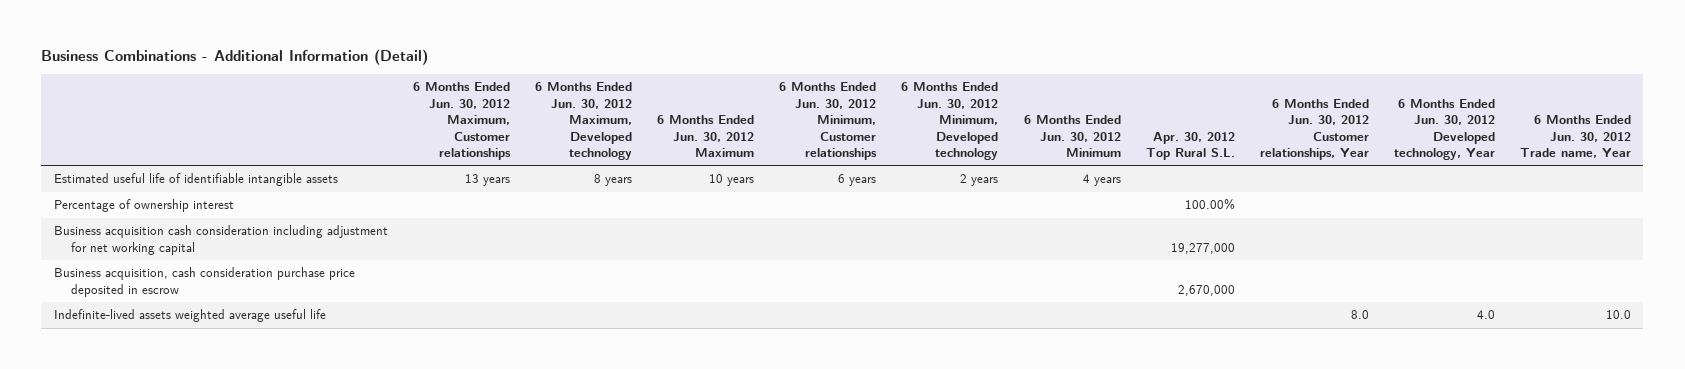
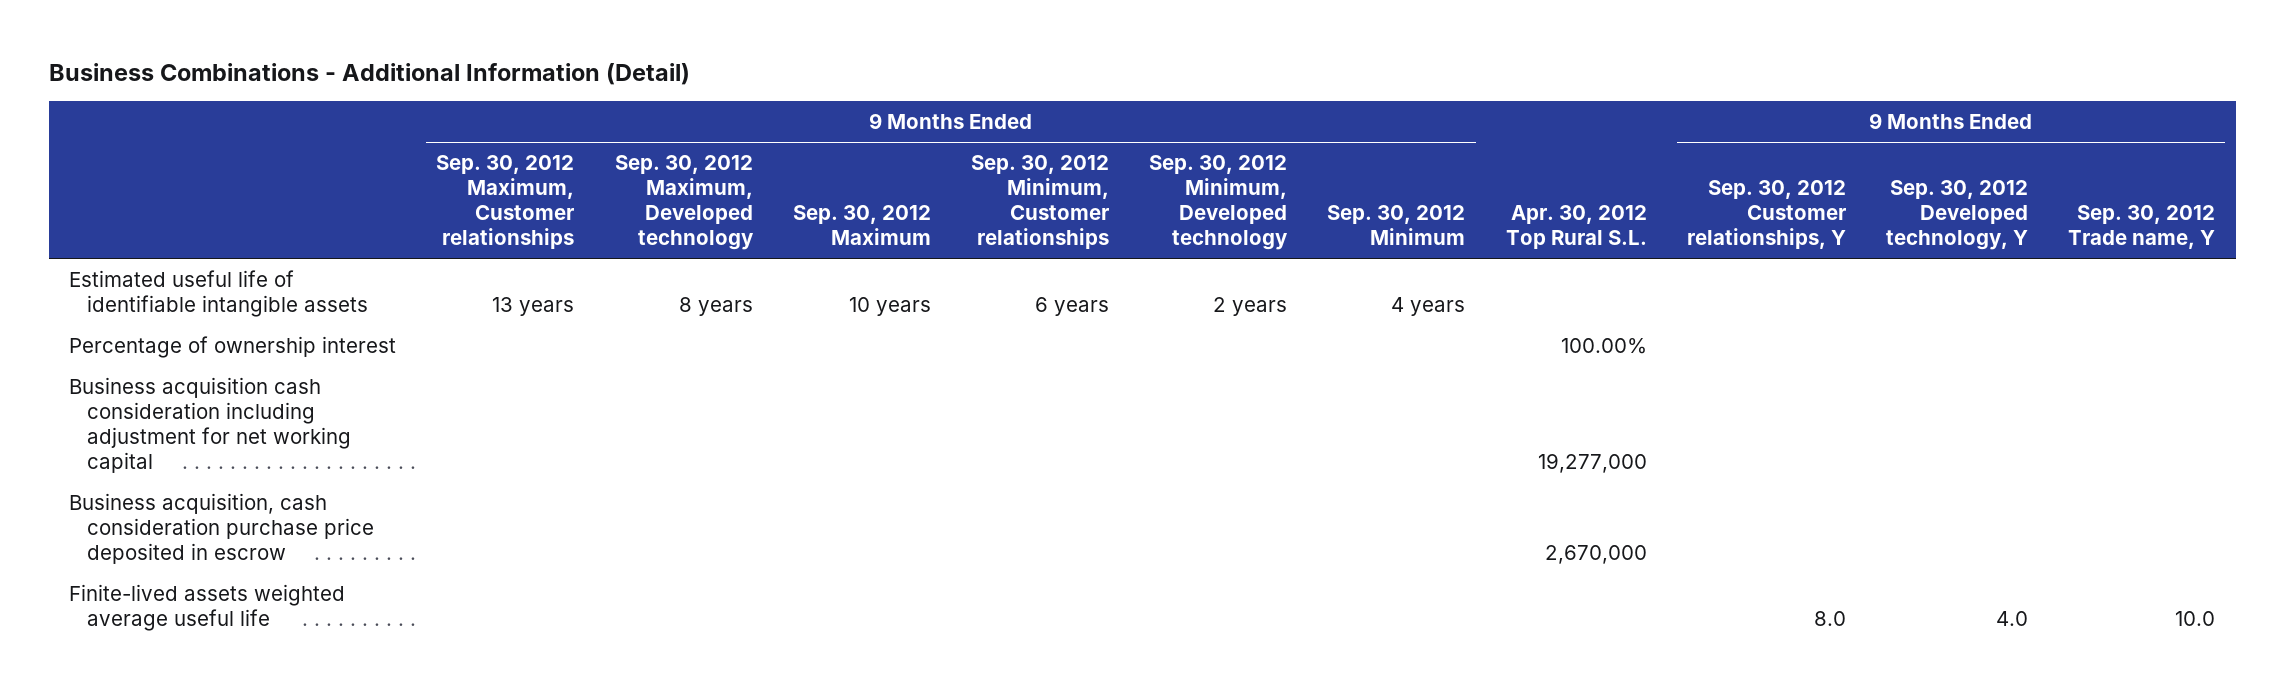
- | 6 Months Ended Jun. 30, 2012 Maximum, Customer relationships | 6 Months Ended Jun. 30, 2012 Maximum, Developed technology | 6 Months Ended Jun. 30, 2012 Maximum | 6 Months Ended Jun. 30, 2012 Minimum, Customer relationships | 6 Months Ended Jun. 30, 2012 Minimum, Developed technology | 6 Months Ended Jun. 30, 2012 Minimum | Apr. 30, 2012 Top Rural S.L. | 6 Months Ended Jun. 30, 2012 Customer relationships, Year | 6 Months Ended Jun. 30, 2012 Developed technology, Year | 6 Months Ended Jun. 30, 2012 Trade name, Year
+ | 9 Months Ended Sep. 30, 2012 Maximum, Customer relationships | 9 Months Ended Sep. 30, 2012 Maximum, Developed technology | 9 Months Ended Sep. 30, 2012 Maximum | 9 Months Ended Sep. 30, 2012 Minimum, Customer relationships | 9 Months Ended Sep. 30, 2012 Minimum, Developed technology | 9 Months Ended Sep. 30, 2012 Minimum | Apr. 30, 2012 Top Rural S.L. | 9 Months Ended Sep. 30, 2012 Customer relationships, Y | 9 Months Ended Sep. 30, 2012 Developed technology, Y | 9 Months Ended Sep. 30, 2012 Trade name, Y
- Indefinite-lived assets weighted average useful life | | | | | | | | 8.0 | 4.0 | 10.0
+ Finite-lived assets weighted average useful life | | | | | | | | 8.0 | 4.0 | 10.0

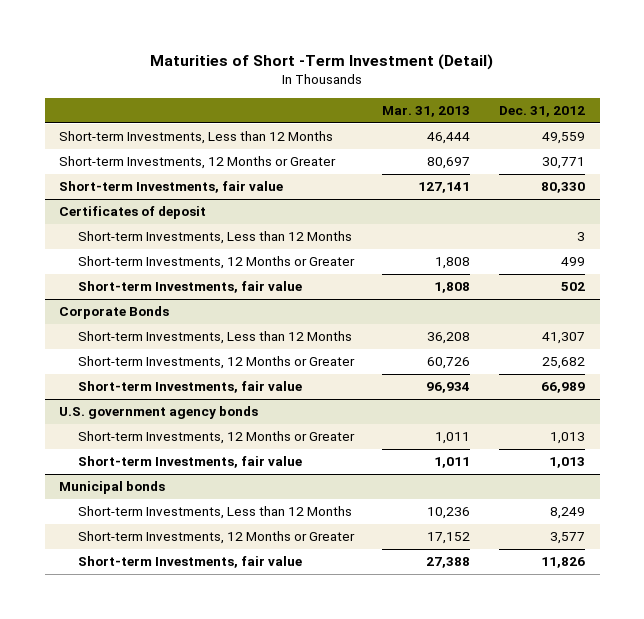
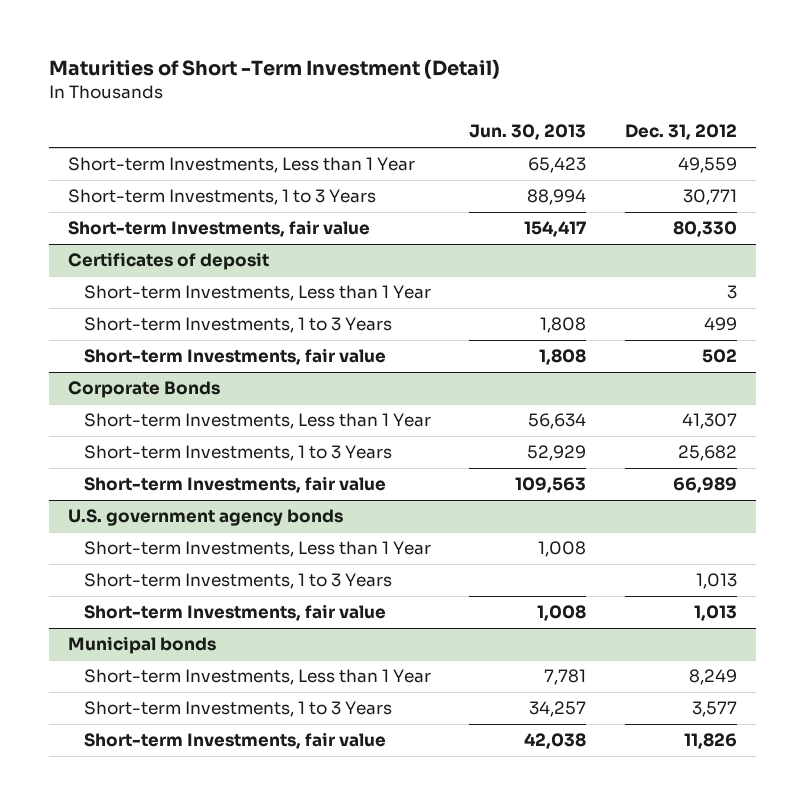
- | Mar. 31, 2013 | Dec. 31, 2012
+ | Jun. 30, 2013 | Dec. 31, 2012
- Short-term Investments, Less than 12 Months | 46,444 | 49,559
- Short-term Investments, 12 Months or Greater | 80,697 | 30,771
+ Short-term Investments, Less than 1 Year | 65,423 | 49,559
+ Short-term Investments, 1 to 3 Years | 88,994 | 30,771
@ Certificates of deposit
- Short-term Investments, Less than 12 Months | | 3
- Short-term Investments, 12 Months or Greater | 1,808 | 499
+ Short-term Investments, Less than 1 Year | | 3
+ Short-term Investments, 1 to 3 Years | 1,808 | 499
@ Corporate Bonds
- Short-term Investments, Less than 12 Months | 36,208 | 41,307
- Short-term Investments, 12 Months or Greater | 60,726 | 25,682
+ Short-term Investments, Less than 1 Year | 56,634 | 41,307
+ Short-term Investments, 1 to 3 Years | 52,929 | 25,682
@ U.S. government agency bonds
- Short-term Investments, 12 Months or Greater | 1,011 | 1,013
+ Short-term Investments, Less than 1 Year | 1,008 |
+ Short-term Investments, 1 to 3 Years | | 1,013
@ Municipal bonds
- Short-term Investments, Less than 12 Months | 10,236 | 8,249
- Short-term Investments, 12 Months or Greater | 17,152 | 3,577
+ Short-term Investments, Less than 1 Year | 7,781 | 8,249
+ Short-term Investments, 1 to 3 Years | 34,257 | 3,577

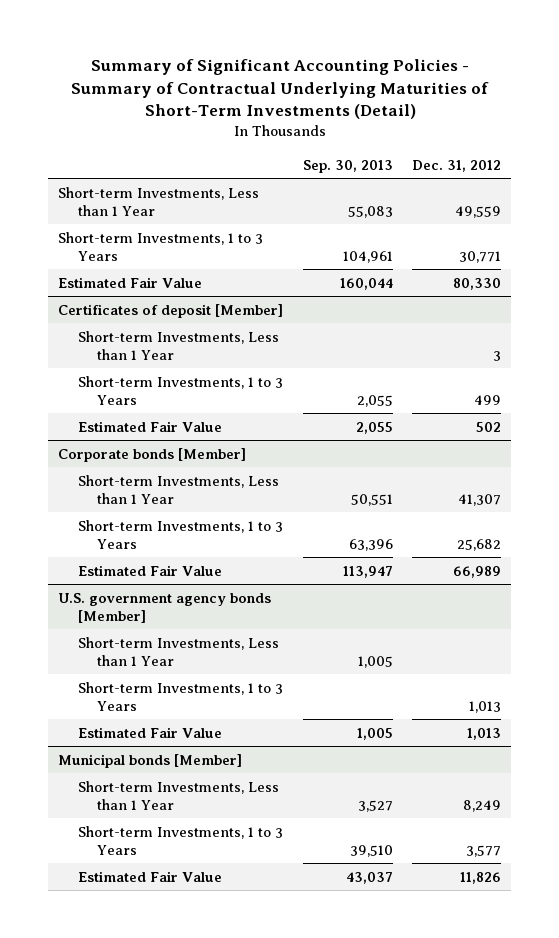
- Maturities of Short -Term Investment (Detail)
+ Summary of Significant Accounting Policies - Summary of Contractual Underlying Maturities of Short-Term Investments (Detail)
- | Jun. 30, 2013 | Dec. 31, 2012
+ | Sep. 30, 2013 | Dec. 31, 2012
- Short-term Investments, fair value | 154,417 | 80,330
- Certificates of deposit
+ Estimated Fair Value | 160,044 | 80,330
+ Certificates of deposit [Member]
- Short-term Investments, fair value | 1,808 | 502
- Corporate Bonds
+ Estimated Fair Value | 2,055 | 502
+ Corporate bonds [Member]
- Short-term Investments, fair value | 109,563 | 66,989
- U.S. government agency bonds
+ Estimated Fair Value | 113,947 | 66,989
+ U.S. government agency bonds [Member]
- Short-term Investments, fair value | 1,008 | 1,013
- Municipal bonds
+ Estimated Fair Value | 1,005 | 1,013
+ Municipal bonds [Member]
- Short-term Investments, fair value | 42,038 | 11,826
+ Estimated Fair Value | 43,037 | 11,826

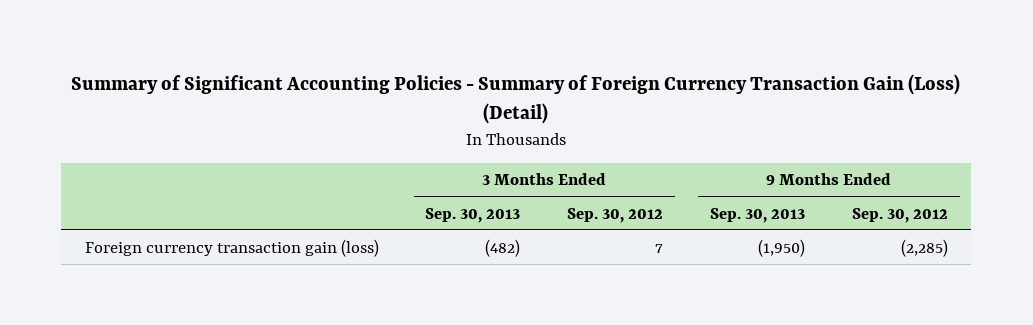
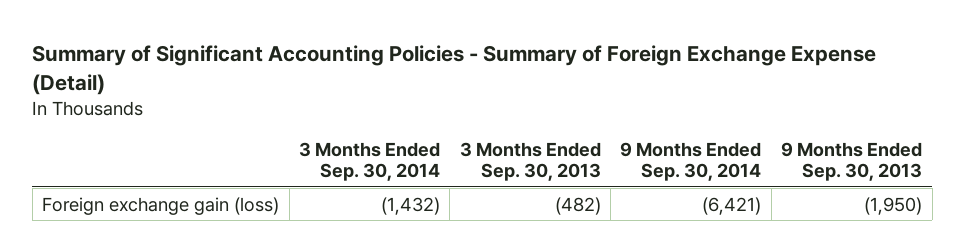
- Summary of Significant Accounting Policies - Summary of Foreign Currency Transaction Gain (Loss) (Detail)
+ Summary of Significant Accounting Policies - Summary of Foreign Exchange Expense (Detail)
- | 3 Months Ended Sep. 30, 2013 | 3 Months Ended Sep. 30, 2012 | 9 Months Ended Sep. 30, 2013 | 9 Months Ended Sep. 30, 2012
+ | 3 Months Ended Sep. 30, 2014 | 3 Months Ended Sep. 30, 2013 | 9 Months Ended Sep. 30, 2014 | 9 Months Ended Sep. 30, 2013
- Foreign currency transaction gain (loss) | (482) | 7 | (1,950) | (2,285)
+ Foreign exchange gain (loss) | (1,432) | (482) | (6,421) | (1,950)

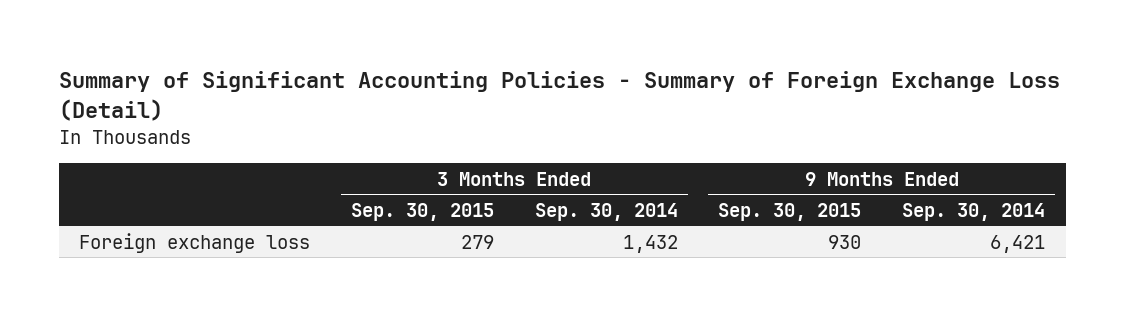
- Summary of Significant Accounting Policies - Summary of Foreign Exchange Expense (Detail)
+ Summary of Significant Accounting Policies - Summary of Foreign Exchange Loss (Detail)
- | 3 Months Ended Sep. 30, 2014 | 3 Months Ended Sep. 30, 2013 | 9 Months Ended Sep. 30, 2014 | 9 Months Ended Sep. 30, 2013
+ | 3 Months Ended Sep. 30, 2015 | 3 Months Ended Sep. 30, 2014 | 9 Months Ended Sep. 30, 2015 | 9 Months Ended Sep. 30, 2014
- Foreign exchange gain (loss) | (1,432) | (482) | (6,421) | (1,950)
+ Foreign exchange loss | 279 | 1,432 | 930 | 6,421

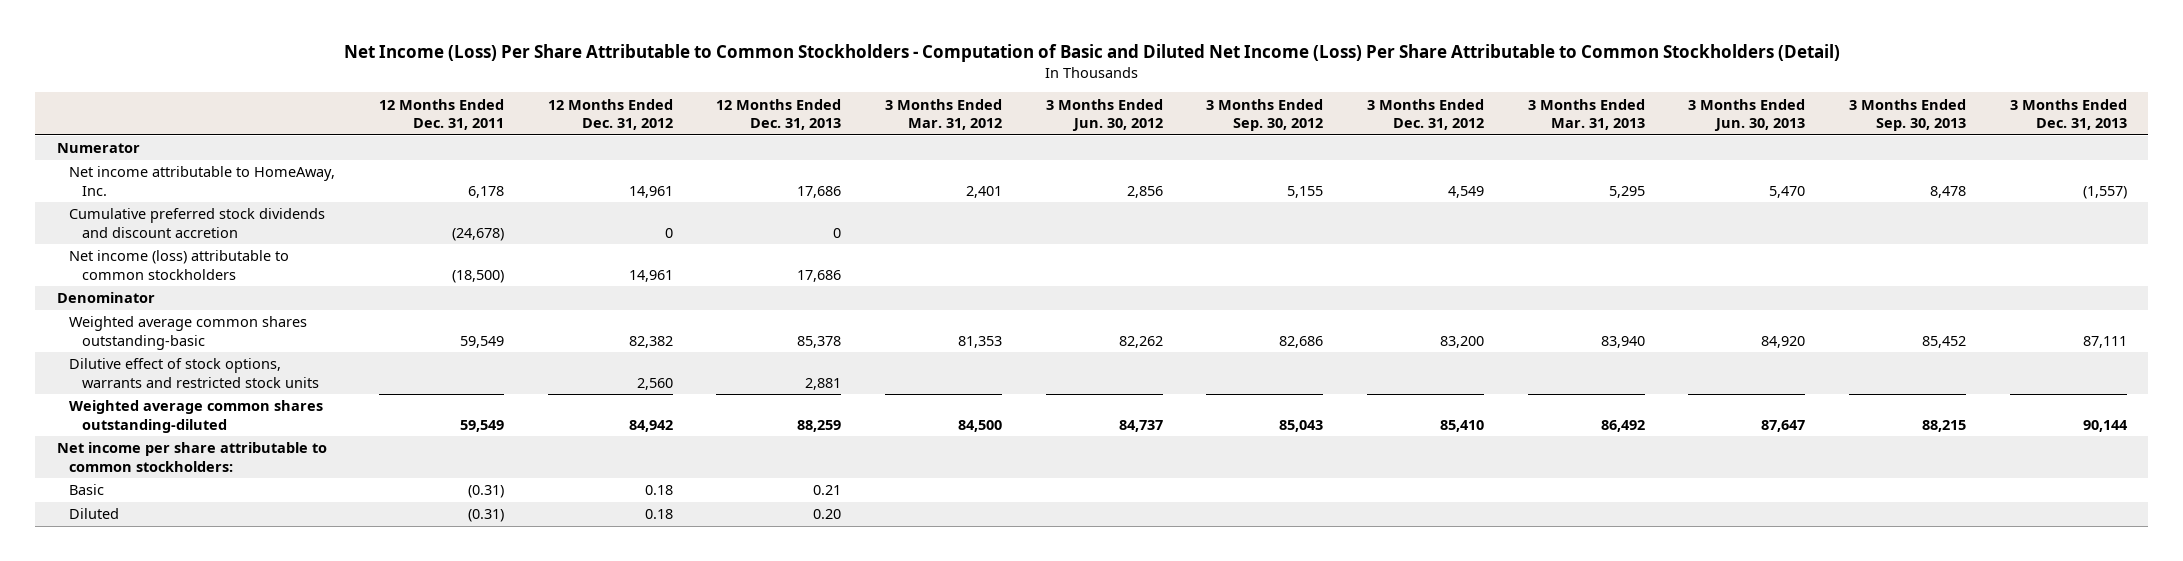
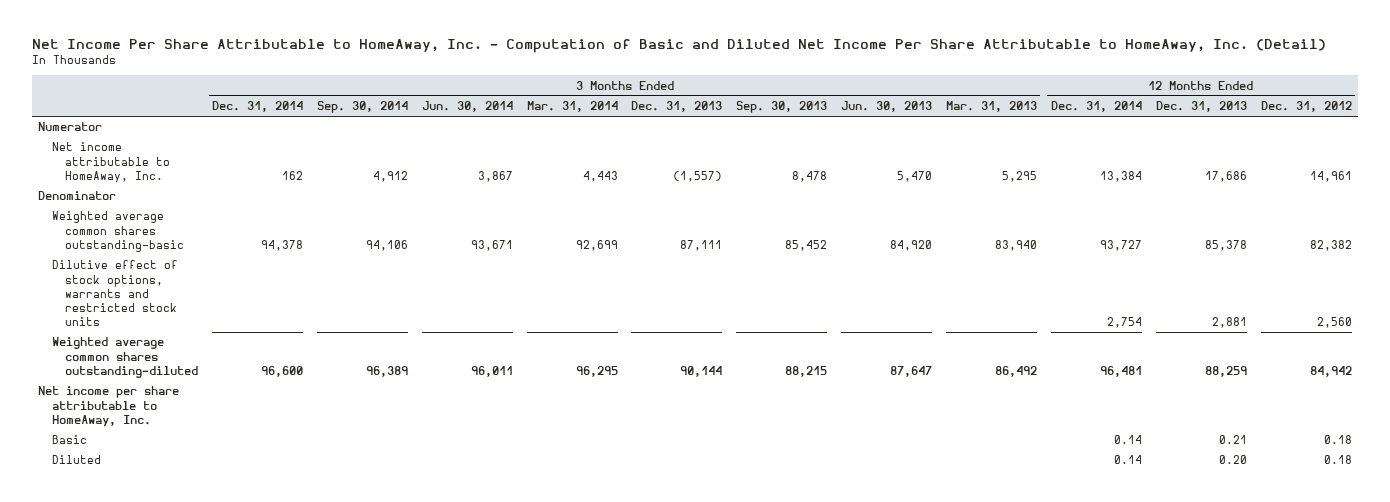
- Net Income (Loss) Per Share Attributable to Common Stockholders - Computation of Basic and Diluted Net Income (Loss) Per Share Attributable to Common Stockholders (Detail)
+ Net Income Per Share Attributable to HomeAway, Inc. - Computation of Basic and Diluted Net Income Per Share Attributable to HomeAway, Inc. (Detail)
- | 12 Months Ended Dec. 31, 2011 | 12 Months Ended Dec. 31, 2012 | 12 Months Ended Dec. 31, 2013 | 3 Months Ended Mar. 31, 2012 | 3 Months Ended Jun. 30, 2012 | 3 Months Ended Sep. 30, 2012 | 3 Months Ended Dec. 31, 2012 | 3 Months Ended Mar. 31, 2013 | 3 Months Ended Jun. 30, 2013 | 3 Months Ended Sep. 30, 2013 | 3 Months Ended Dec. 31, 2013
+ | 3 Months Ended Dec. 31, 2014 | 3 Months Ended Sep. 30, 2014 | 3 Months Ended Jun. 30, 2014 | 3 Months Ended Mar. 31, 2014 | 3 Months Ended Dec. 31, 2013 | 3 Months Ended Sep. 30, 2013 | 3 Months Ended Jun. 30, 2013 | 3 Months Ended Mar. 31, 2013 | 12 Months Ended Dec. 31, 2014 | 12 Months Ended Dec. 31, 2013 | 12 Months Ended Dec. 31, 2012
- Cumulative preferred stock dividends and discount accretion | (24,678) | 0 | 0 | | | | | | | |
- Net income (loss) attributable to common stockholders | (18,500) | 14,961 | 17,686 | | | | | | | |
- Net income per share attributable to common stockholders:
+ Net income per share attributable to HomeAway, Inc.

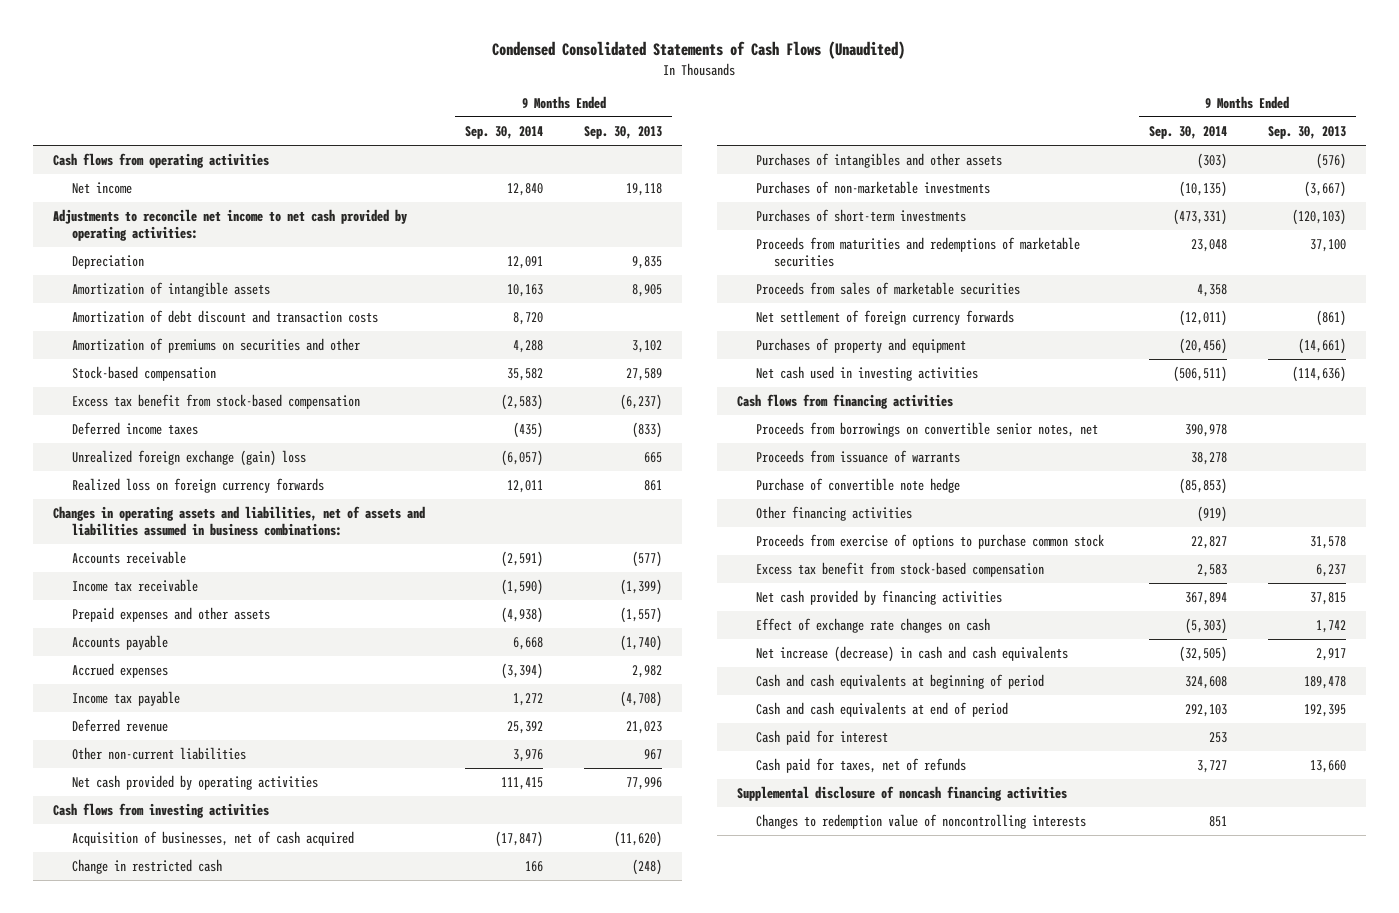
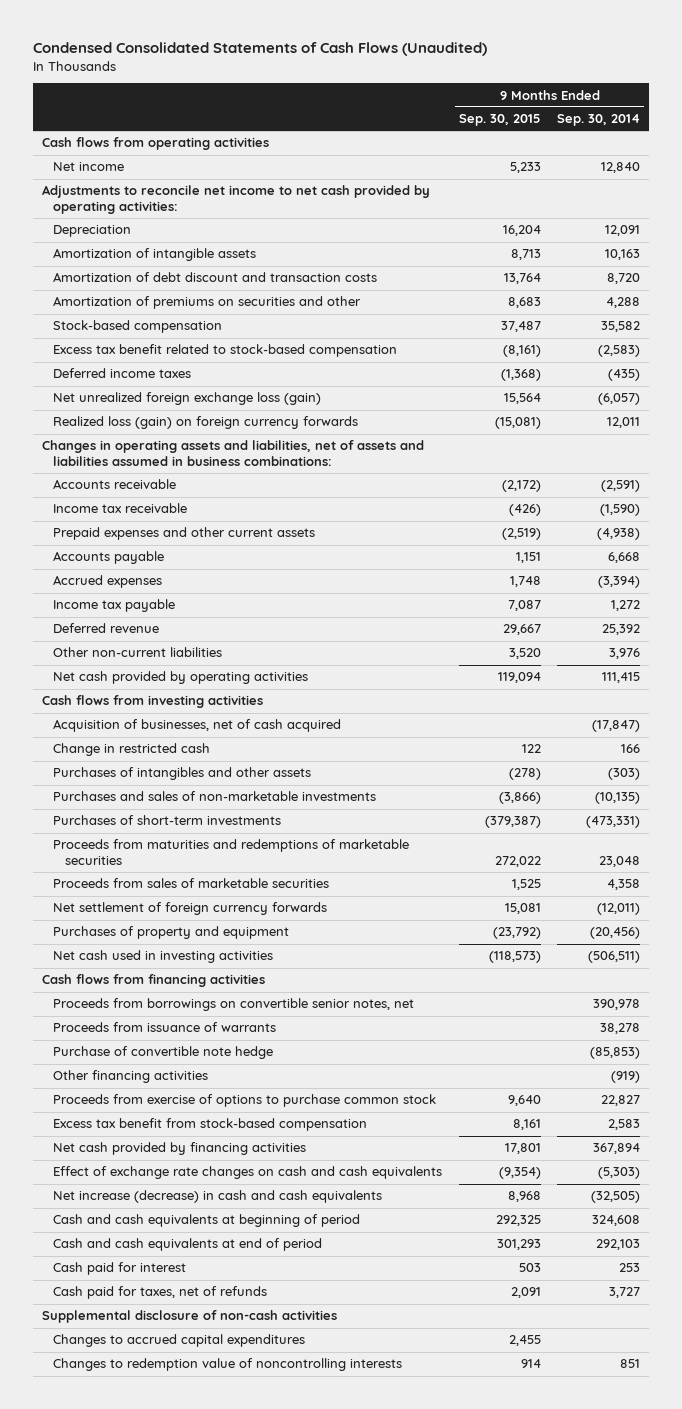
- | 9 Months Ended Sep. 30, 2014 | 9 Months Ended Sep. 30, 2013
+ | 9 Months Ended Sep. 30, 2015 | 9 Months Ended Sep. 30, 2014
- Excess tax benefit from stock-based compensation | (2,583) | (6,237)
+ Excess tax benefit related to stock-based compensation | (8,161) | (2,583)
- Unrealized foreign exchange (gain) loss | (6,057) | 665
- Realized loss on foreign currency forwards | 12,011 | 861
+ Net unrealized foreign exchange loss (gain) | 15,564 | (6,057)
+ Realized loss (gain) on foreign currency forwards | (15,081) | 12,011
- Prepaid expenses and other assets | (4,938) | (1,557)
+ Prepaid expenses and other current assets | (2,519) | (4,938)
- Purchases of non-marketable investments | (10,135) | (3,667)
+ Purchases and sales of non-marketable investments | (3,866) | (10,135)
- Effect of exchange rate changes on cash | (5,303) | 1,742
+ Effect of exchange rate changes on cash and cash equivalents | (9,354) | (5,303)
- Supplemental disclosure of noncash financing activities
+ Supplemental disclosure of non-cash activities
+ Changes to accrued capital expenditures | 2,455 |

